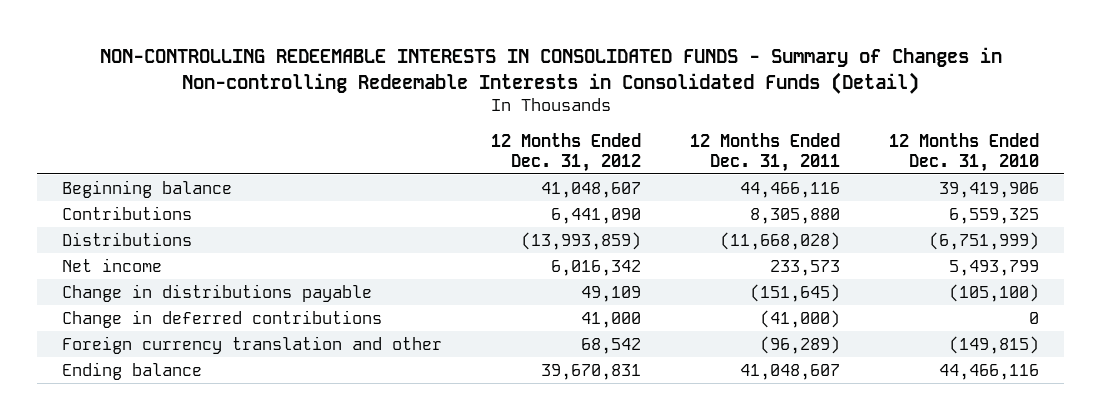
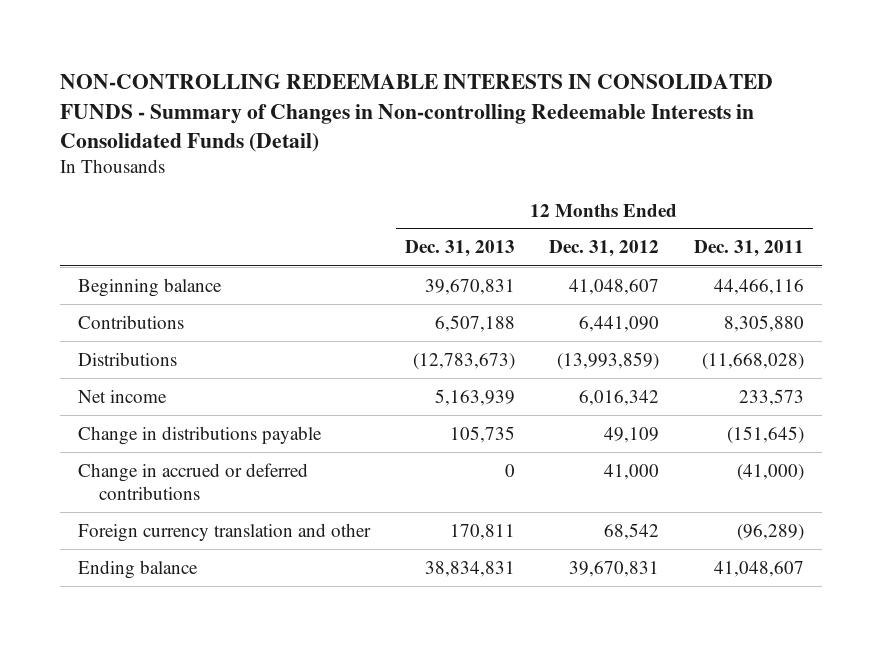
- | 12 Months Ended Dec. 31, 2012 | 12 Months Ended Dec. 31, 2011 | 12 Months Ended Dec. 31, 2010
+ | 12 Months Ended Dec. 31, 2013 | 12 Months Ended Dec. 31, 2012 | 12 Months Ended Dec. 31, 2011
- Change in deferred contributions | 41,000 | (41,000) | 0
+ Change in accrued or deferred contributions | 0 | 41,000 | (41,000)

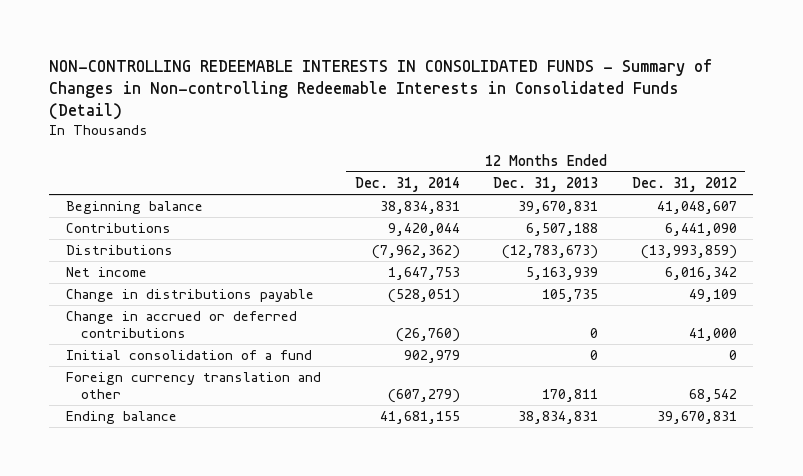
- | 12 Months Ended Dec. 31, 2013 | 12 Months Ended Dec. 31, 2012 | 12 Months Ended Dec. 31, 2011
+ | 12 Months Ended Dec. 31, 2014 | 12 Months Ended Dec. 31, 2013 | 12 Months Ended Dec. 31, 2012
+ Initial consolidation of a fund | 902,979 | 0 | 0

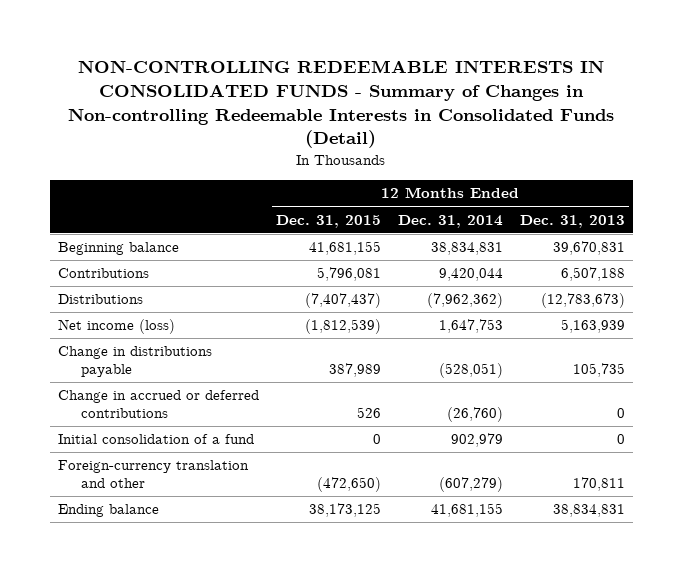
- | 12 Months Ended Dec. 31, 2014 | 12 Months Ended Dec. 31, 2013 | 12 Months Ended Dec. 31, 2012
+ | 12 Months Ended Dec. 31, 2015 | 12 Months Ended Dec. 31, 2014 | 12 Months Ended Dec. 31, 2013
- Net income | 1,647,753 | 5,163,939 | 6,016,342
+ Net income (loss) | (1,812,539) | 1,647,753 | 5,163,939
- Foreign currency translation and other | (607,279) | 170,811 | 68,542
+ Foreign-currency translation and other | (472,650) | (607,279) | 170,811

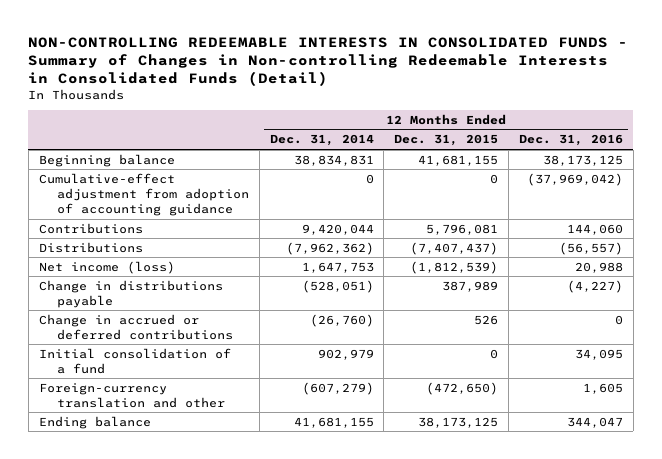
- | 12 Months Ended Dec. 31, 2015 | 12 Months Ended Dec. 31, 2014 | 12 Months Ended Dec. 31, 2013
+ | 12 Months Ended Dec. 31, 2014 | 12 Months Ended Dec. 31, 2015 | 12 Months Ended Dec. 31, 2016
+ Cumulative-effect adjustment from adoption of accounting guidance | 0 | 0 | (37,969,042)

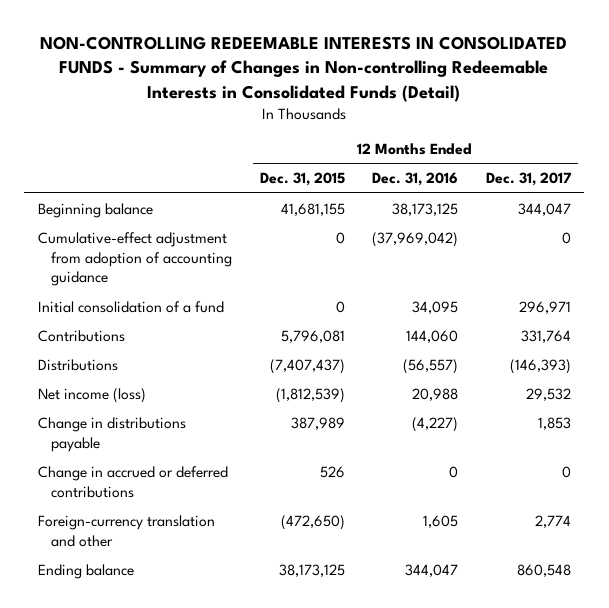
- | 12 Months Ended Dec. 31, 2014 | 12 Months Ended Dec. 31, 2015 | 12 Months Ended Dec. 31, 2016
+ | 12 Months Ended Dec. 31, 2015 | 12 Months Ended Dec. 31, 2016 | 12 Months Ended Dec. 31, 2017
moved up: Initial consolidation of a fund | 0 | 34,095 | 296,971

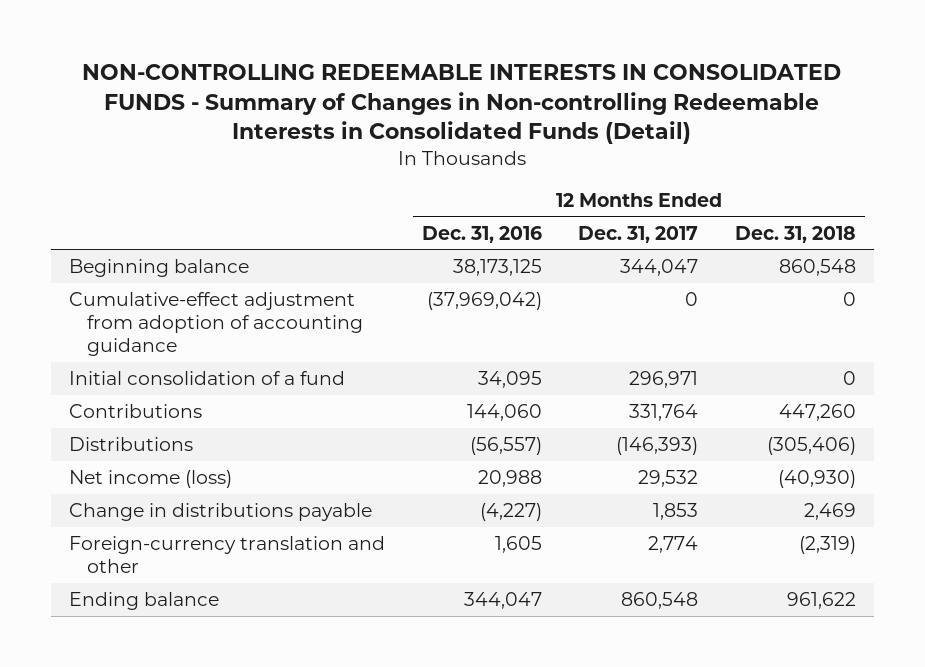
- | 12 Months Ended Dec. 31, 2015 | 12 Months Ended Dec. 31, 2016 | 12 Months Ended Dec. 31, 2017
+ | 12 Months Ended Dec. 31, 2016 | 12 Months Ended Dec. 31, 2017 | 12 Months Ended Dec. 31, 2018
- Change in accrued or deferred contributions | 526 | 0 | 0

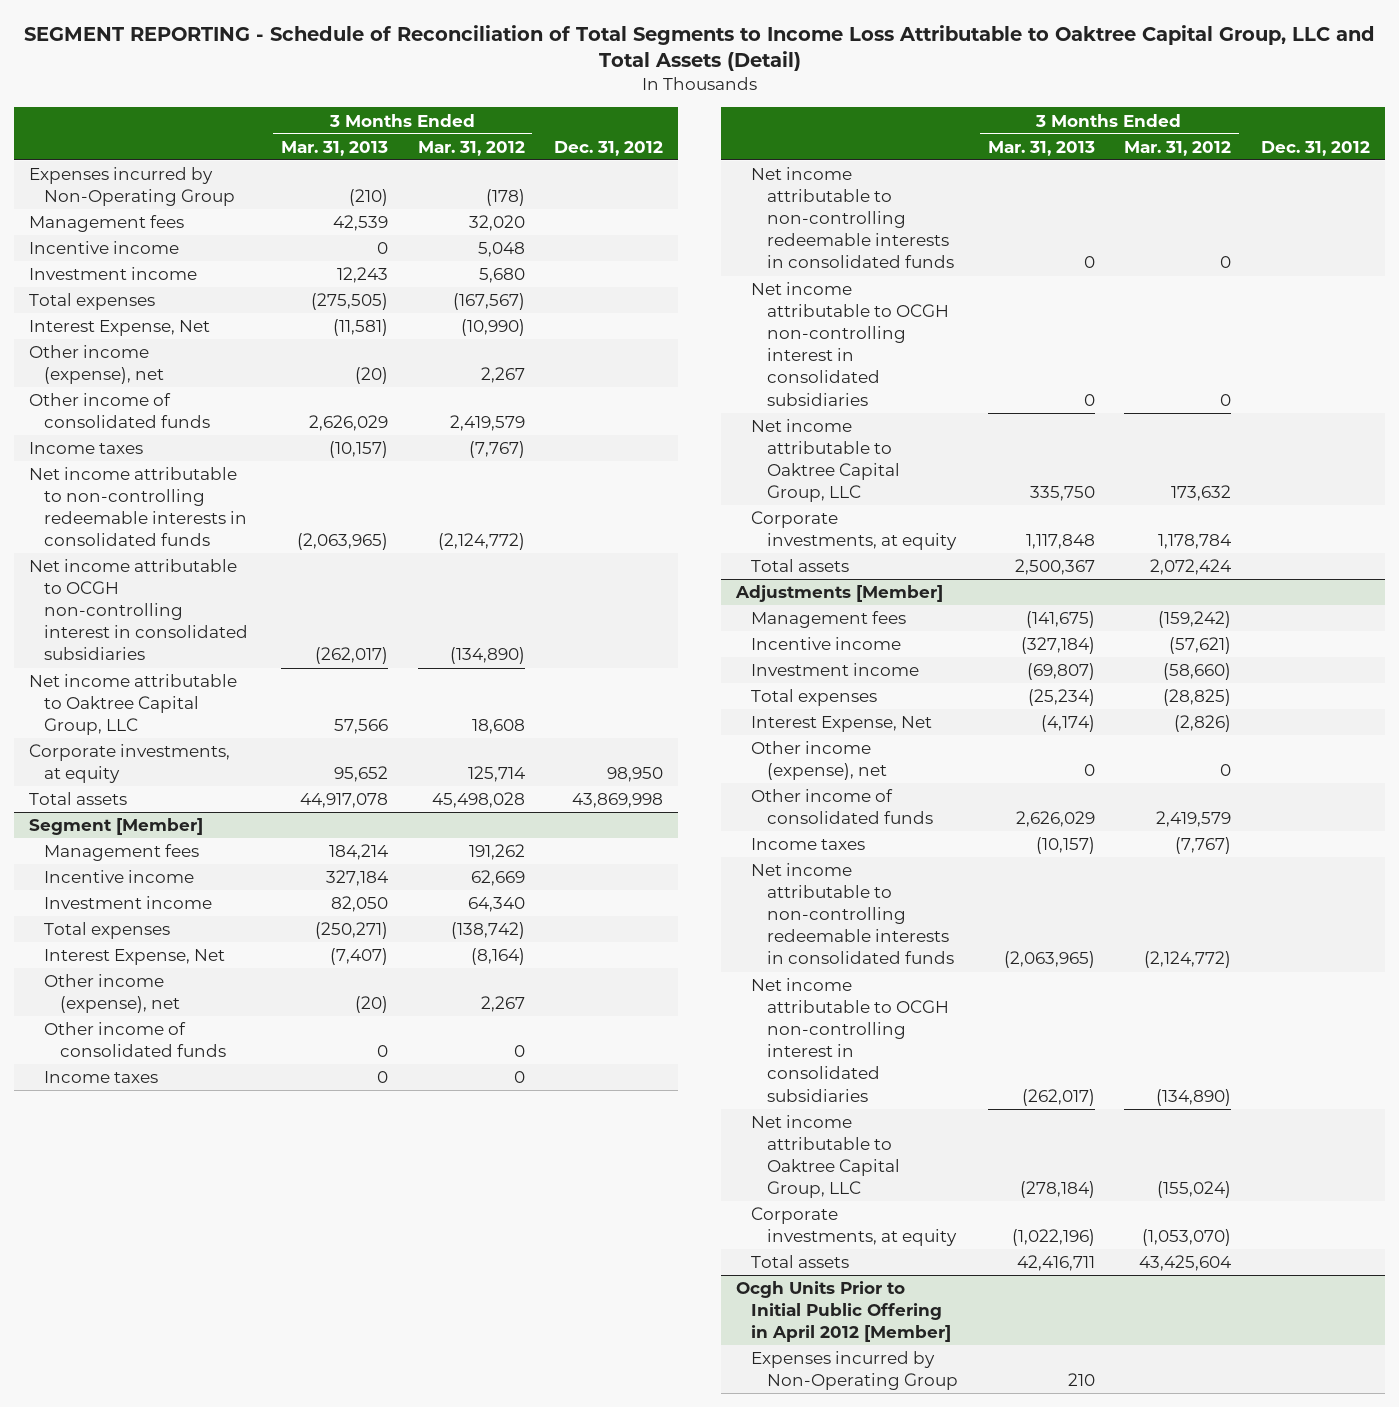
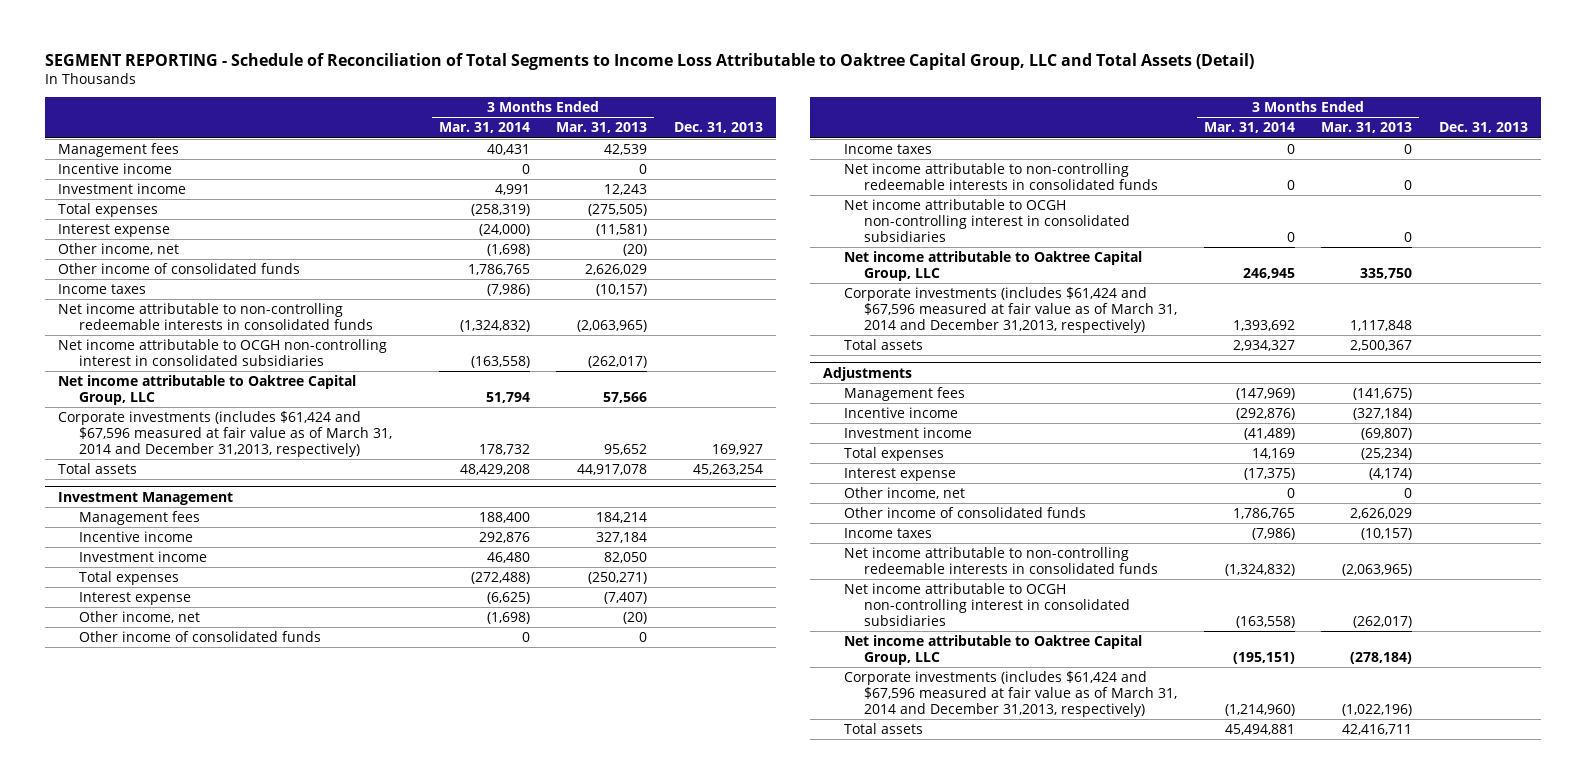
- | 3 Months Ended Mar. 31, 2013 | 3 Months Ended Mar. 31, 2012 | Dec. 31, 2012
+ | 3 Months Ended Mar. 31, 2014 | 3 Months Ended Mar. 31, 2013 | Dec. 31, 2013
- Expenses incurred by Non-Operating Group | (210) | (178) |
- Interest Expense, Net | (11,581) | (10,990) |
- Other income (expense), net | (20) | 2,267 |
+ Interest expense | (24,000) | (11,581) |
+ Other income, net | (1,698) | (20) |
- Corporate investments, at equity | 95,652 | 125,714 | 98,950
+ Corporate investments (includes $61,424 and $67,596 measured at fair value as of March 31, 2014 and December 31,2013, respectively) | 178,732 | 95,652 | 169,927
- Segment [Member]
+ Investment Management
- Interest Expense, Net | (7,407) | (8,164) |
- Other income (expense), net | (20) | 2,267 |
+ Interest expense | (6,625) | (7,407) |
+ Other income, net | (1,698) | (20) |
- Corporate investments, at equity | 1,117,848 | 1,178,784 |
+ Corporate investments (includes $61,424 and $67,596 measured at fair value as of March 31, 2014 and December 31,2013, respectively) | 1,393,692 | 1,117,848 |
- Adjustments [Member]
+ Adjustments
- Interest Expense, Net | (4,174) | (2,826) |
- Other income (expense), net | 0 | 0 |
+ Interest expense | (17,375) | (4,174) |
+ Other income, net | 0 | 0 |
- Corporate investments, at equity | (1,022,196) | (1,053,070) |
+ Corporate investments (includes $61,424 and $67,596 measured at fair value as of March 31, 2014 and December 31,2013, respectively) | (1,214,960) | (1,022,196) |
- Ocgh Units Prior to Initial Public Offering in April 2012 [Member]
- Expenses incurred by Non-Operating Group | 210 | |

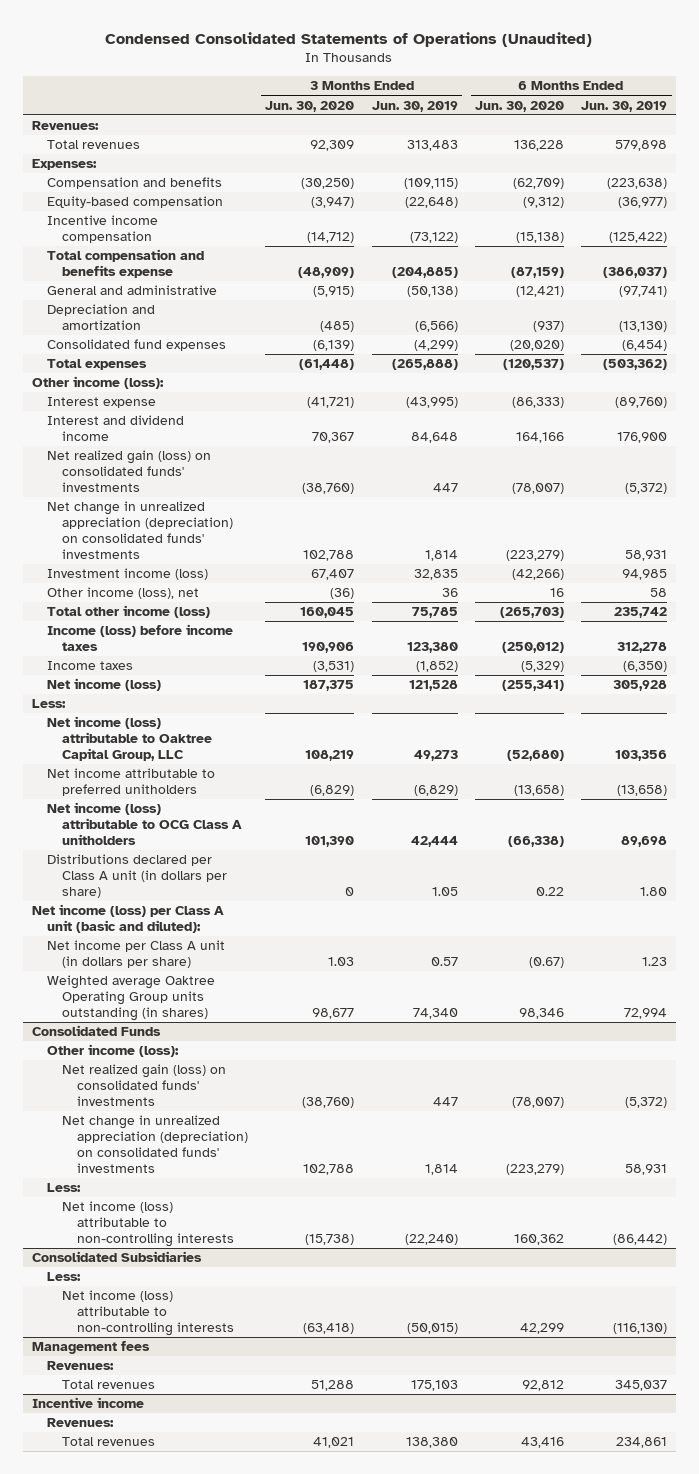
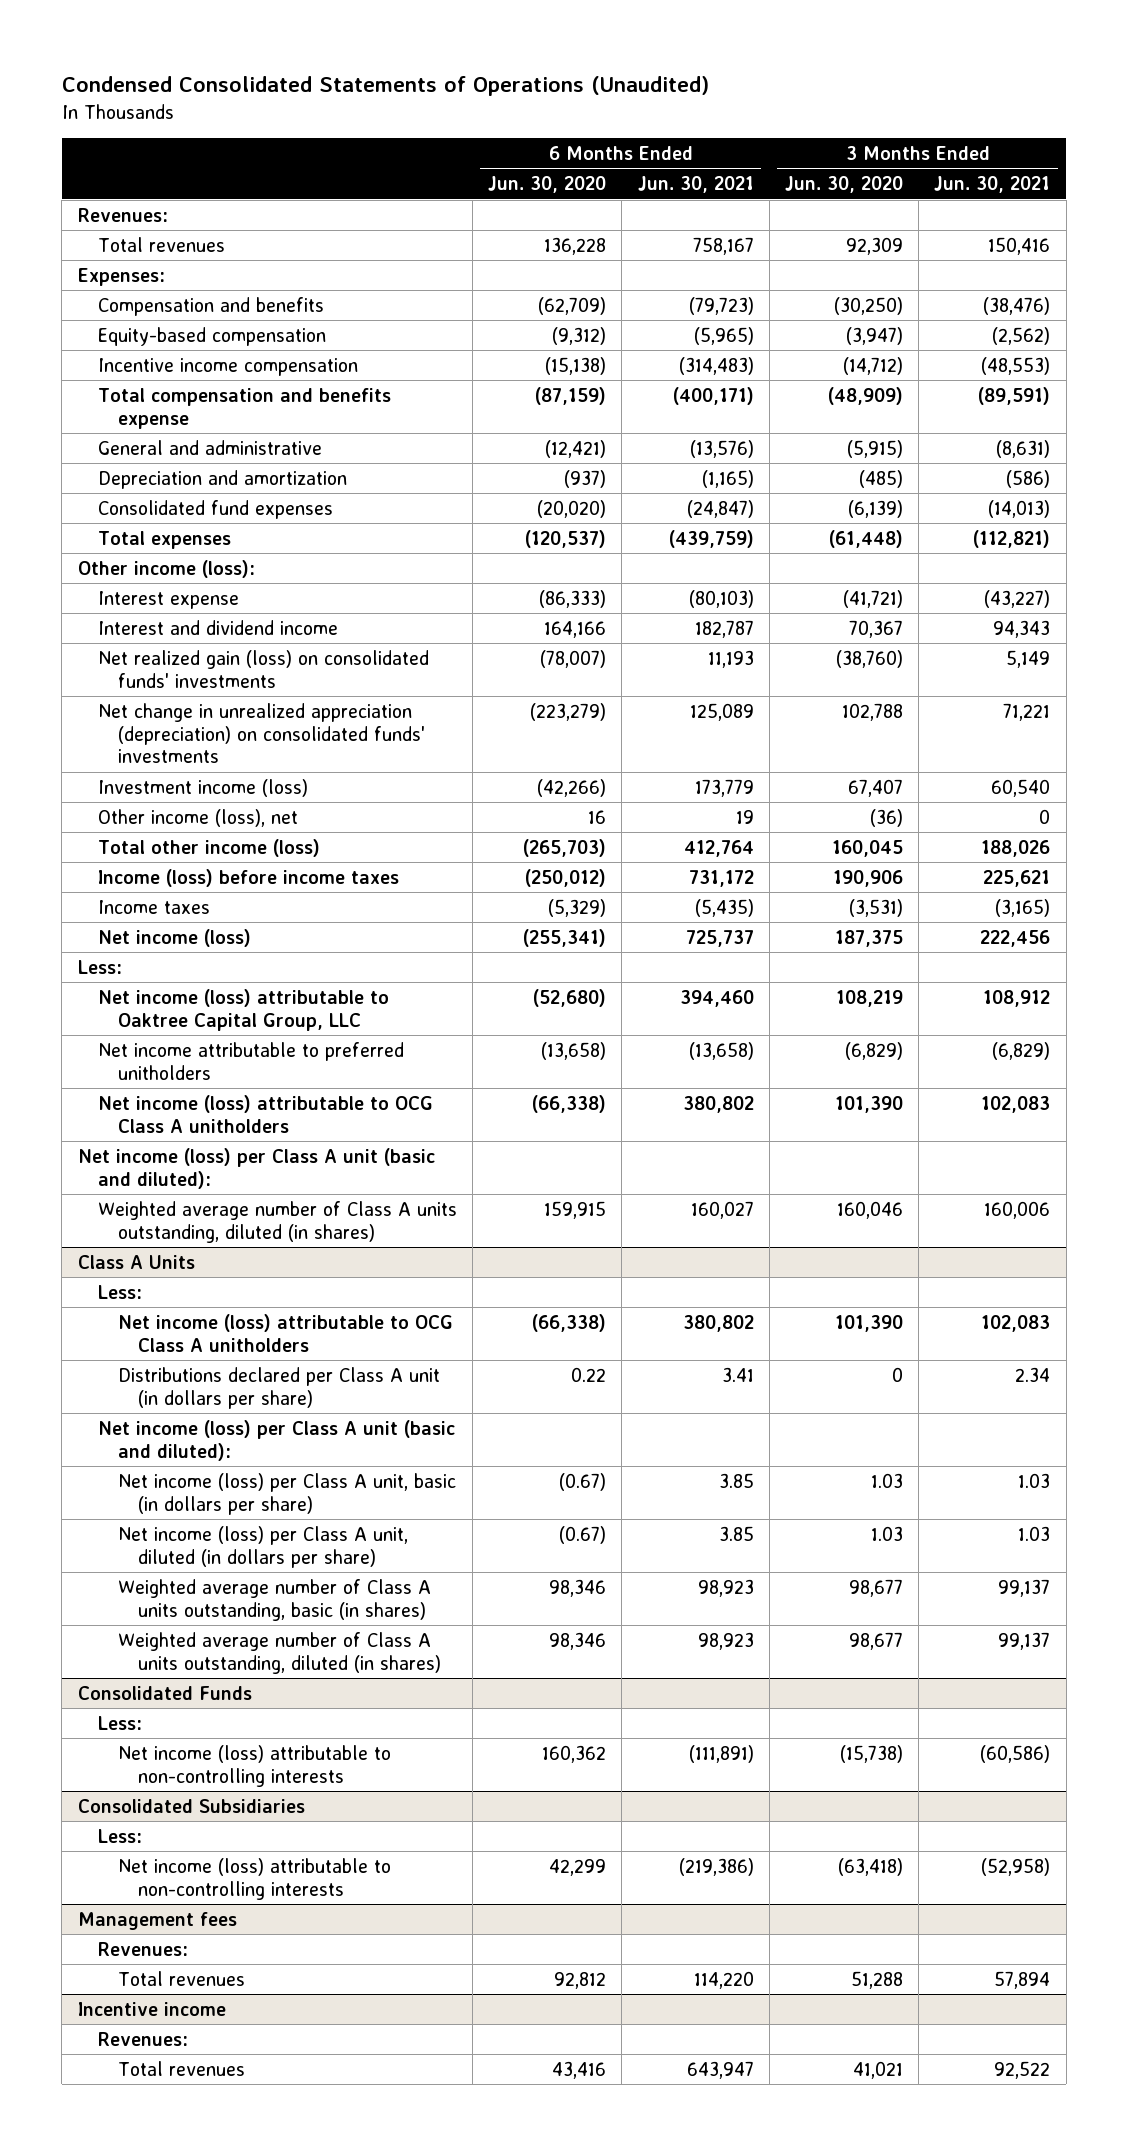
- | 3 Months Ended Jun. 30, 2020 | 3 Months Ended Jun. 30, 2019 | 6 Months Ended Jun. 30, 2020 | 6 Months Ended Jun. 30, 2019
+ | 6 Months Ended Jun. 30, 2020 | 6 Months Ended Jun. 30, 2021 | 3 Months Ended Jun. 30, 2020 | 3 Months Ended Jun. 30, 2021
+ Net income (loss) per Class A unit (basic and diluted):
+ Weighted average number of Class A units outstanding, diluted (in shares) | 159,915 | 160,027 | 160,046 | 160,006
+ Class A Units
+ Less:
+ Net income (loss) attributable to OCG Class A unitholders | (66,338) | 380,802 | 101,390 | 102,083
- Net income per Class A unit (in dollars per share) | 1.03 | 0.57 | (0.67) | 1.23
- Weighted average Oaktree Operating Group units outstanding (in shares) | 98,677 | 74,340 | 98,346 | 72,994
+ Net income (loss) per Class A unit, basic (in dollars per share) | (0.67) | 3.85 | 1.03 | 1.03
+ Net income (loss) per Class A unit, diluted (in dollars per share) | (0.67) | 3.85 | 1.03 | 1.03
+ Weighted average number of Class A units outstanding, basic (in shares) | 98,346 | 98,923 | 98,677 | 99,137
+ Weighted average number of Class A units outstanding, diluted (in shares) | 98,346 | 98,923 | 98,677 | 99,137
@ Consolidated Funds
- Other income (loss):
- Net realized gain (loss) on consolidated funds' investments | (38,760) | 447 | (78,007) | (5,372)
- Net change in unrealized appreciation (depreciation) on consolidated funds' investments | 102,788 | 1,814 | (223,279) | 58,931

